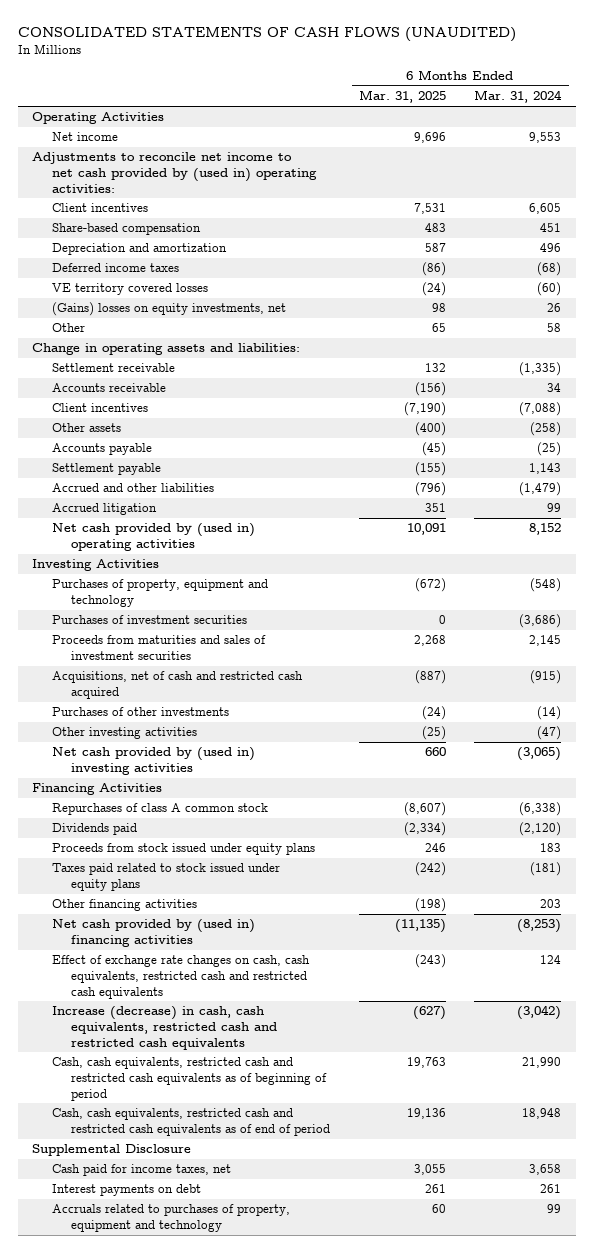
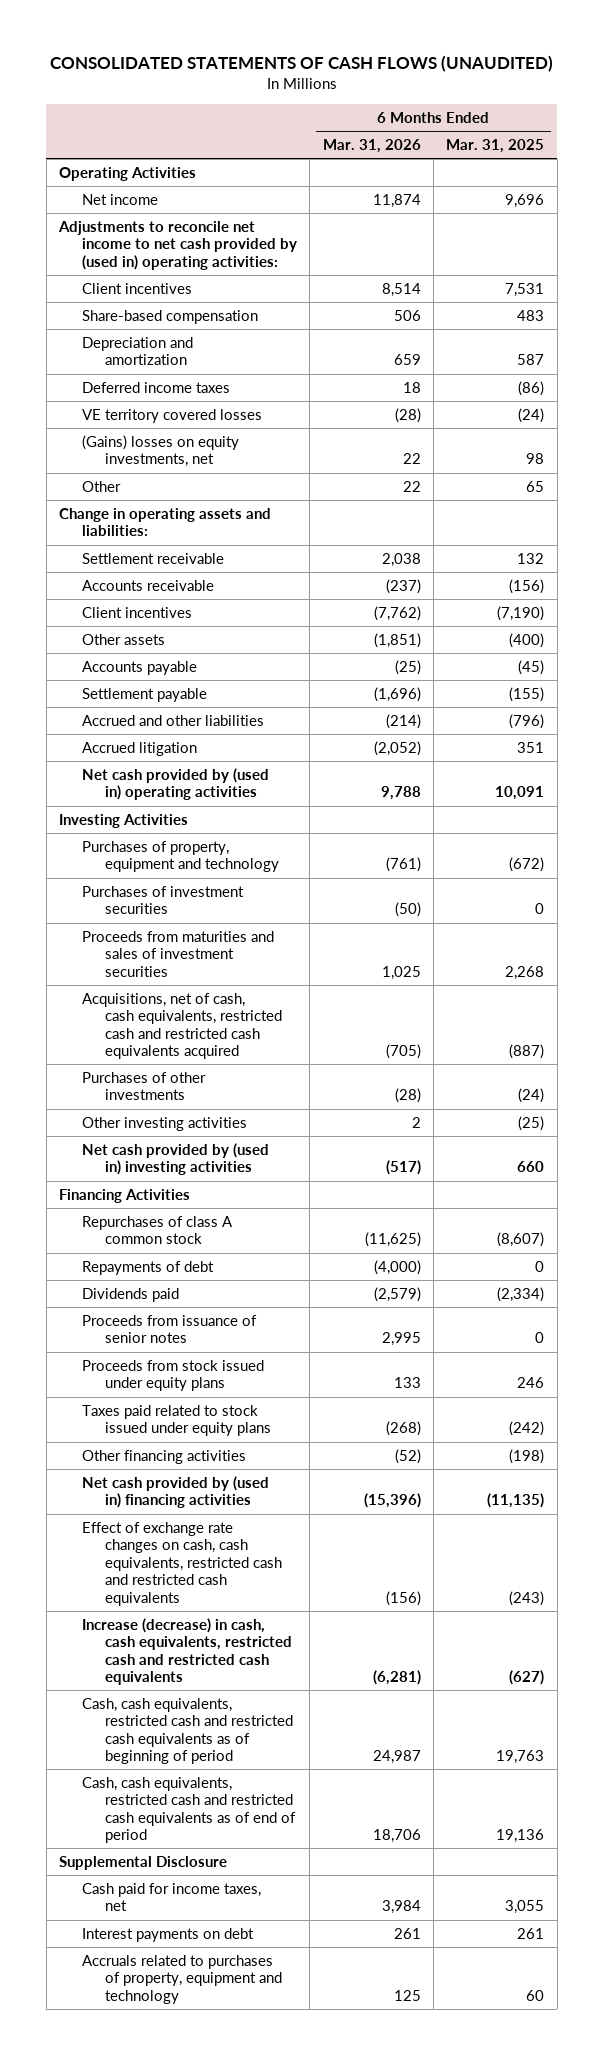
- | 6 Months Ended Mar. 31, 2025 | 6 Months Ended Mar. 31, 2024
+ | 6 Months Ended Mar. 31, 2026 | 6 Months Ended Mar. 31, 2025
- Acquisitions, net of cash and restricted cash acquired | (887) | (915)
+ Acquisitions, net of cash, cash equivalents, restricted cash and restricted cash equivalents acquired | (705) | (887)
+ Repayments of debt | (4,000) | 0
+ Proceeds from issuance of senior notes | 2,995 | 0

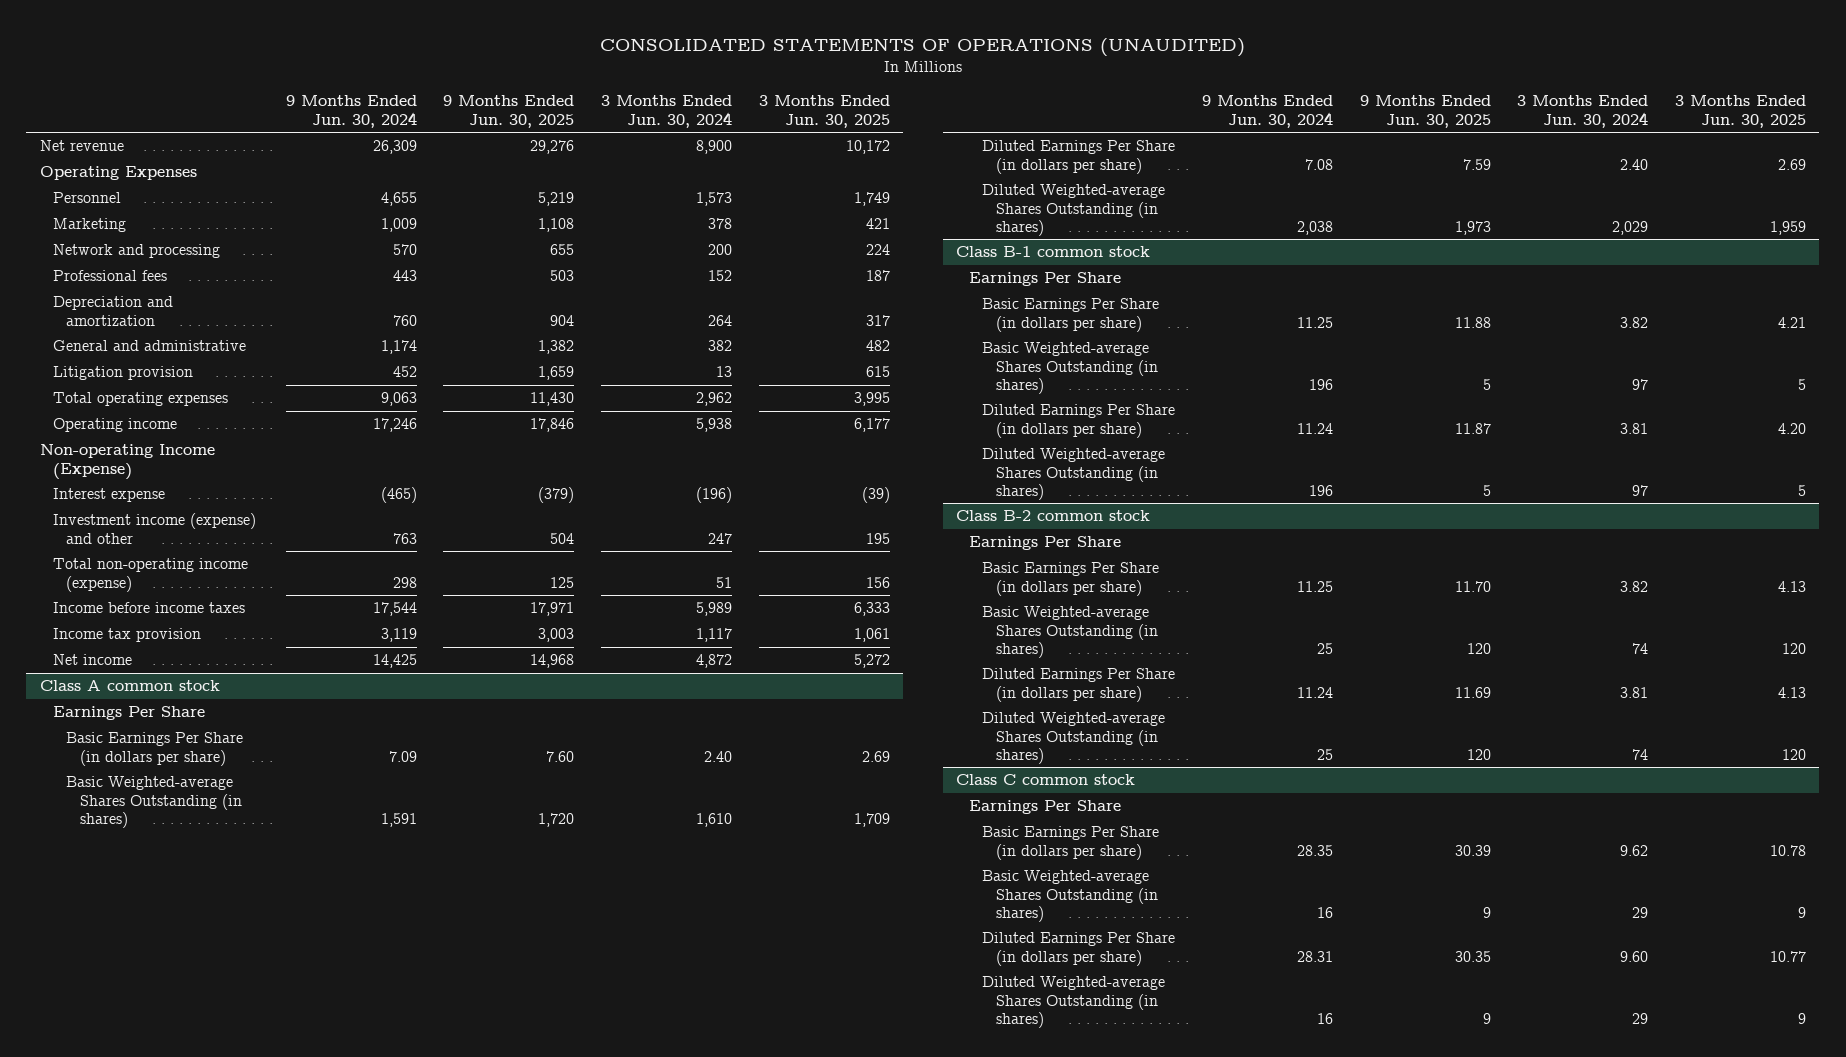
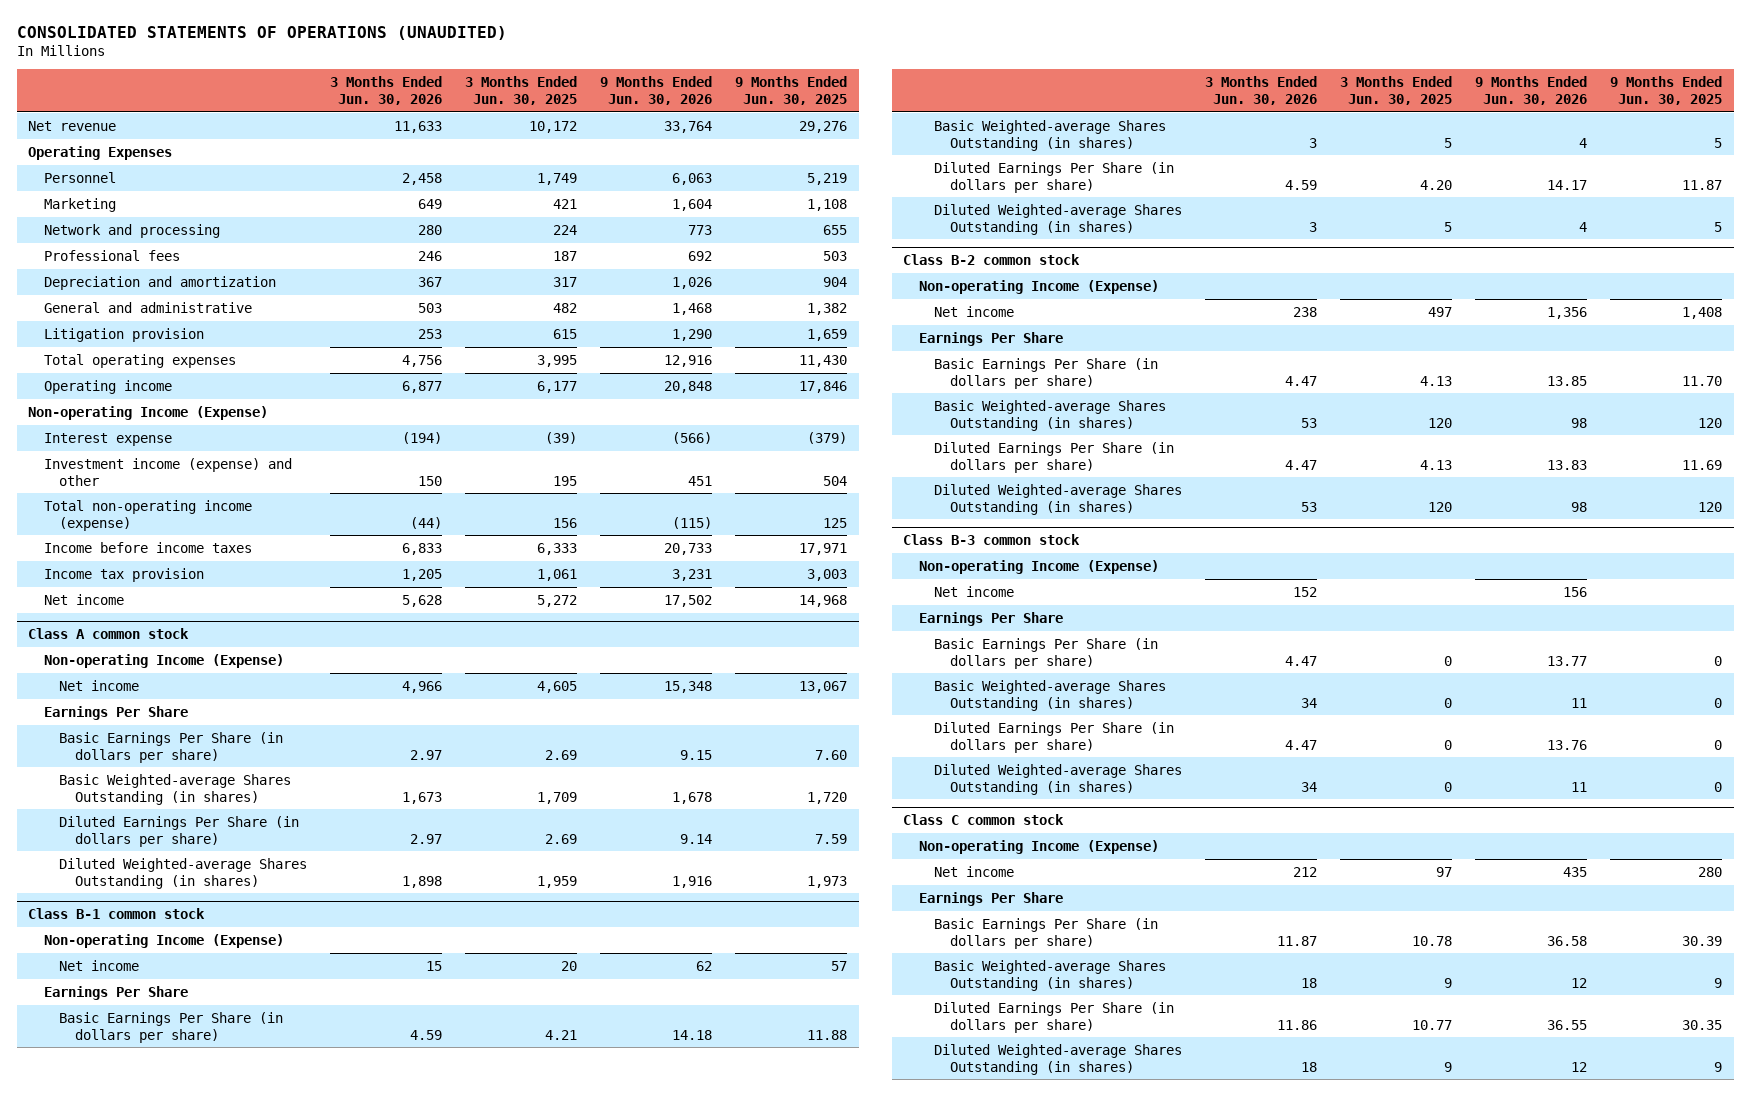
- | 9 Months Ended Jun. 30, 2024 | 9 Months Ended Jun. 30, 2025 | 3 Months Ended Jun. 30, 2024 | 3 Months Ended Jun. 30, 2025
+ | 3 Months Ended Jun. 30, 2026 | 3 Months Ended Jun. 30, 2025 | 9 Months Ended Jun. 30, 2026 | 9 Months Ended Jun. 30, 2025
@ Class A common stock
+ Non-operating Income (Expense)
+ Net income | 4,966 | 4,605 | 15,348 | 13,067
@ Class B-1 common stock
+ Non-operating Income (Expense)
+ Net income | 15 | 20 | 62 | 57
@ Class B-2 common stock
+ Non-operating Income (Expense)
+ Net income | 238 | 497 | 1,356 | 1,408
+ Class B-3 common stock
+ Non-operating Income (Expense)
+ Net income | 152 | | 156 |
+ Earnings Per Share
+ Basic Earnings Per Share (in dollars per share) | 4.47 | 0 | 13.77 | 0
+ Basic Weighted-average Shares Outstanding (in shares) | 34 | 0 | 11 | 0
+ Diluted Earnings Per Share (in dollars per share) | 4.47 | 0 | 13.76 | 0
+ Diluted Weighted-average Shares Outstanding (in shares) | 34 | 0 | 11 | 0
@ Class C common stock
+ Non-operating Income (Expense)
+ Net income | 212 | 97 | 435 | 280

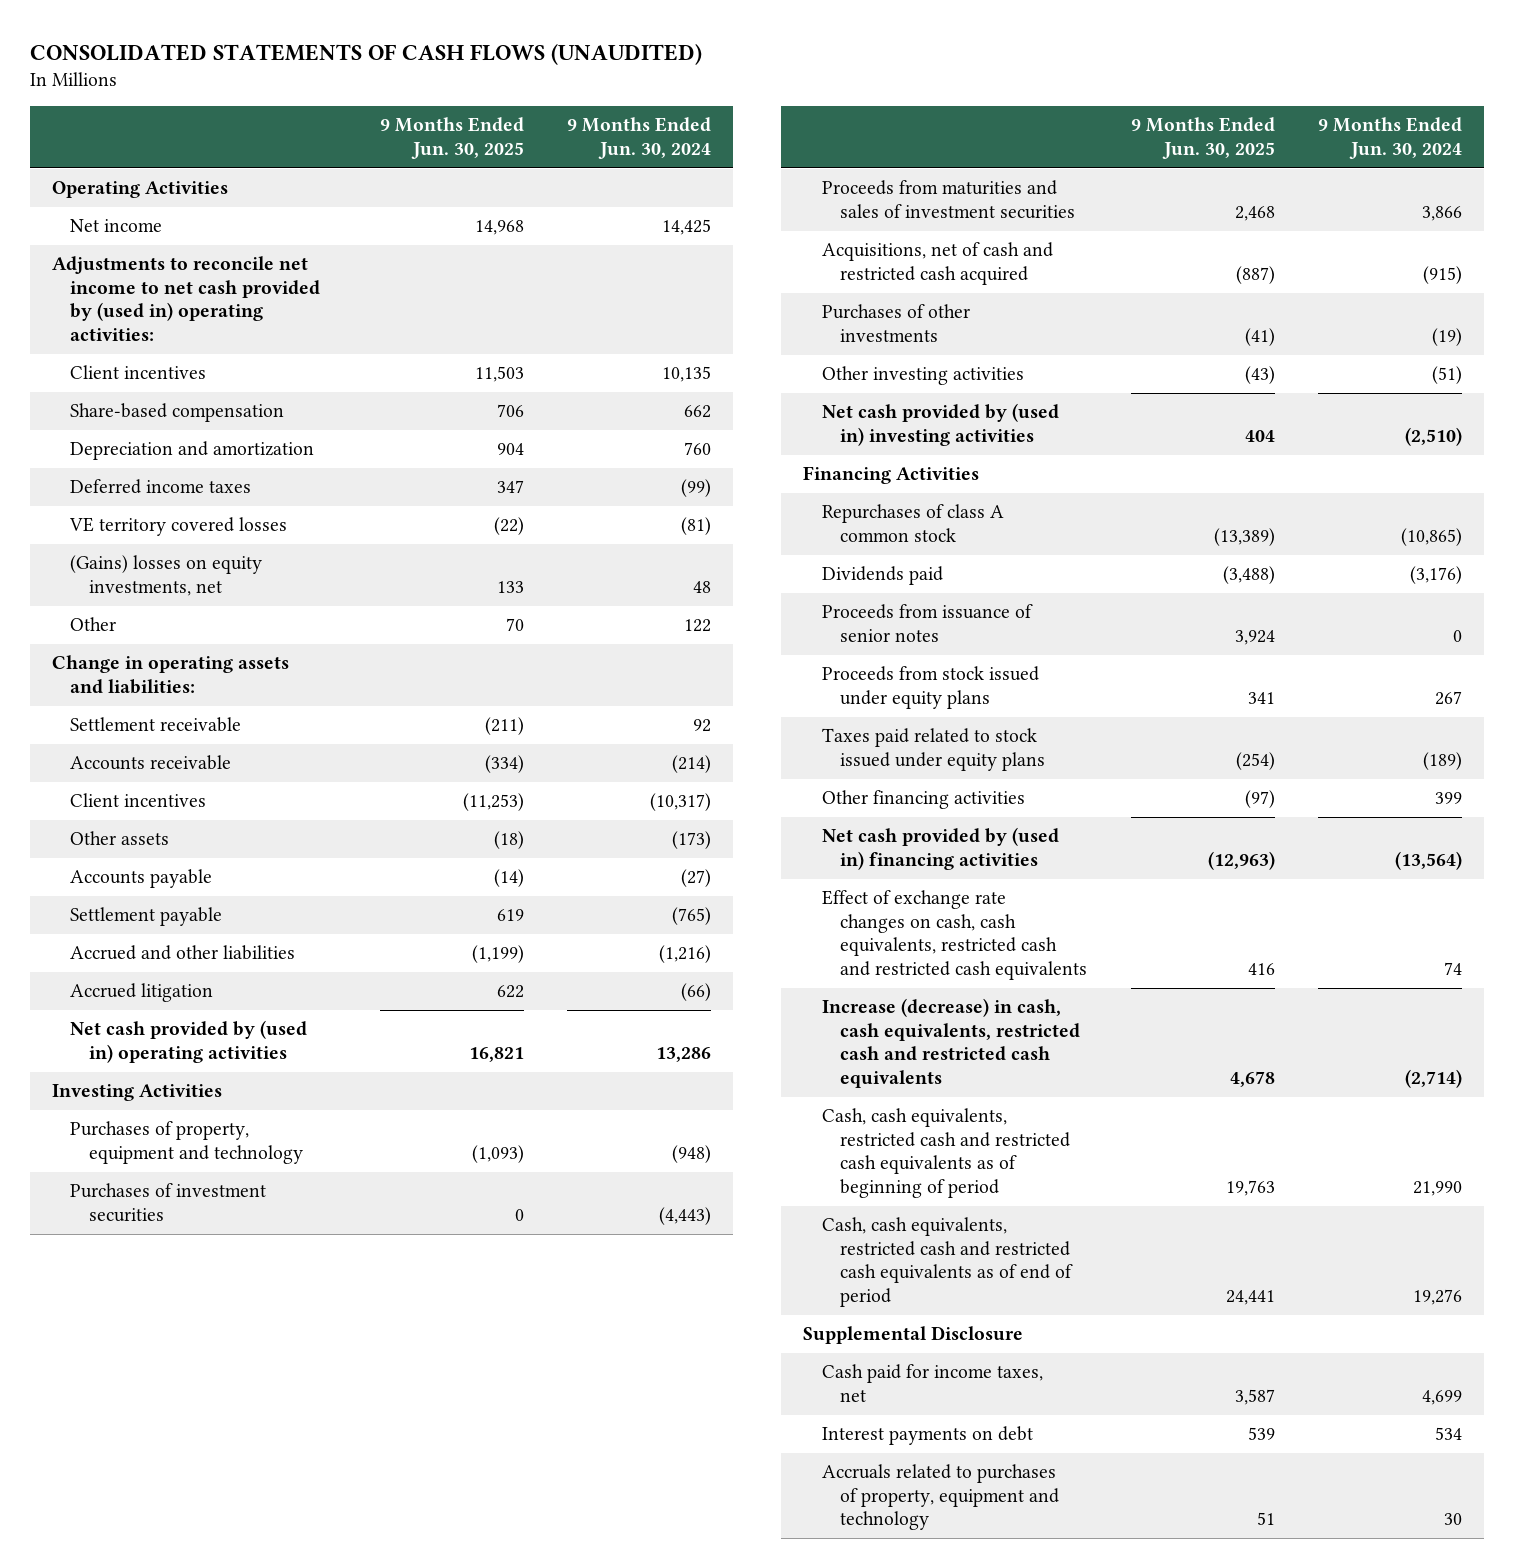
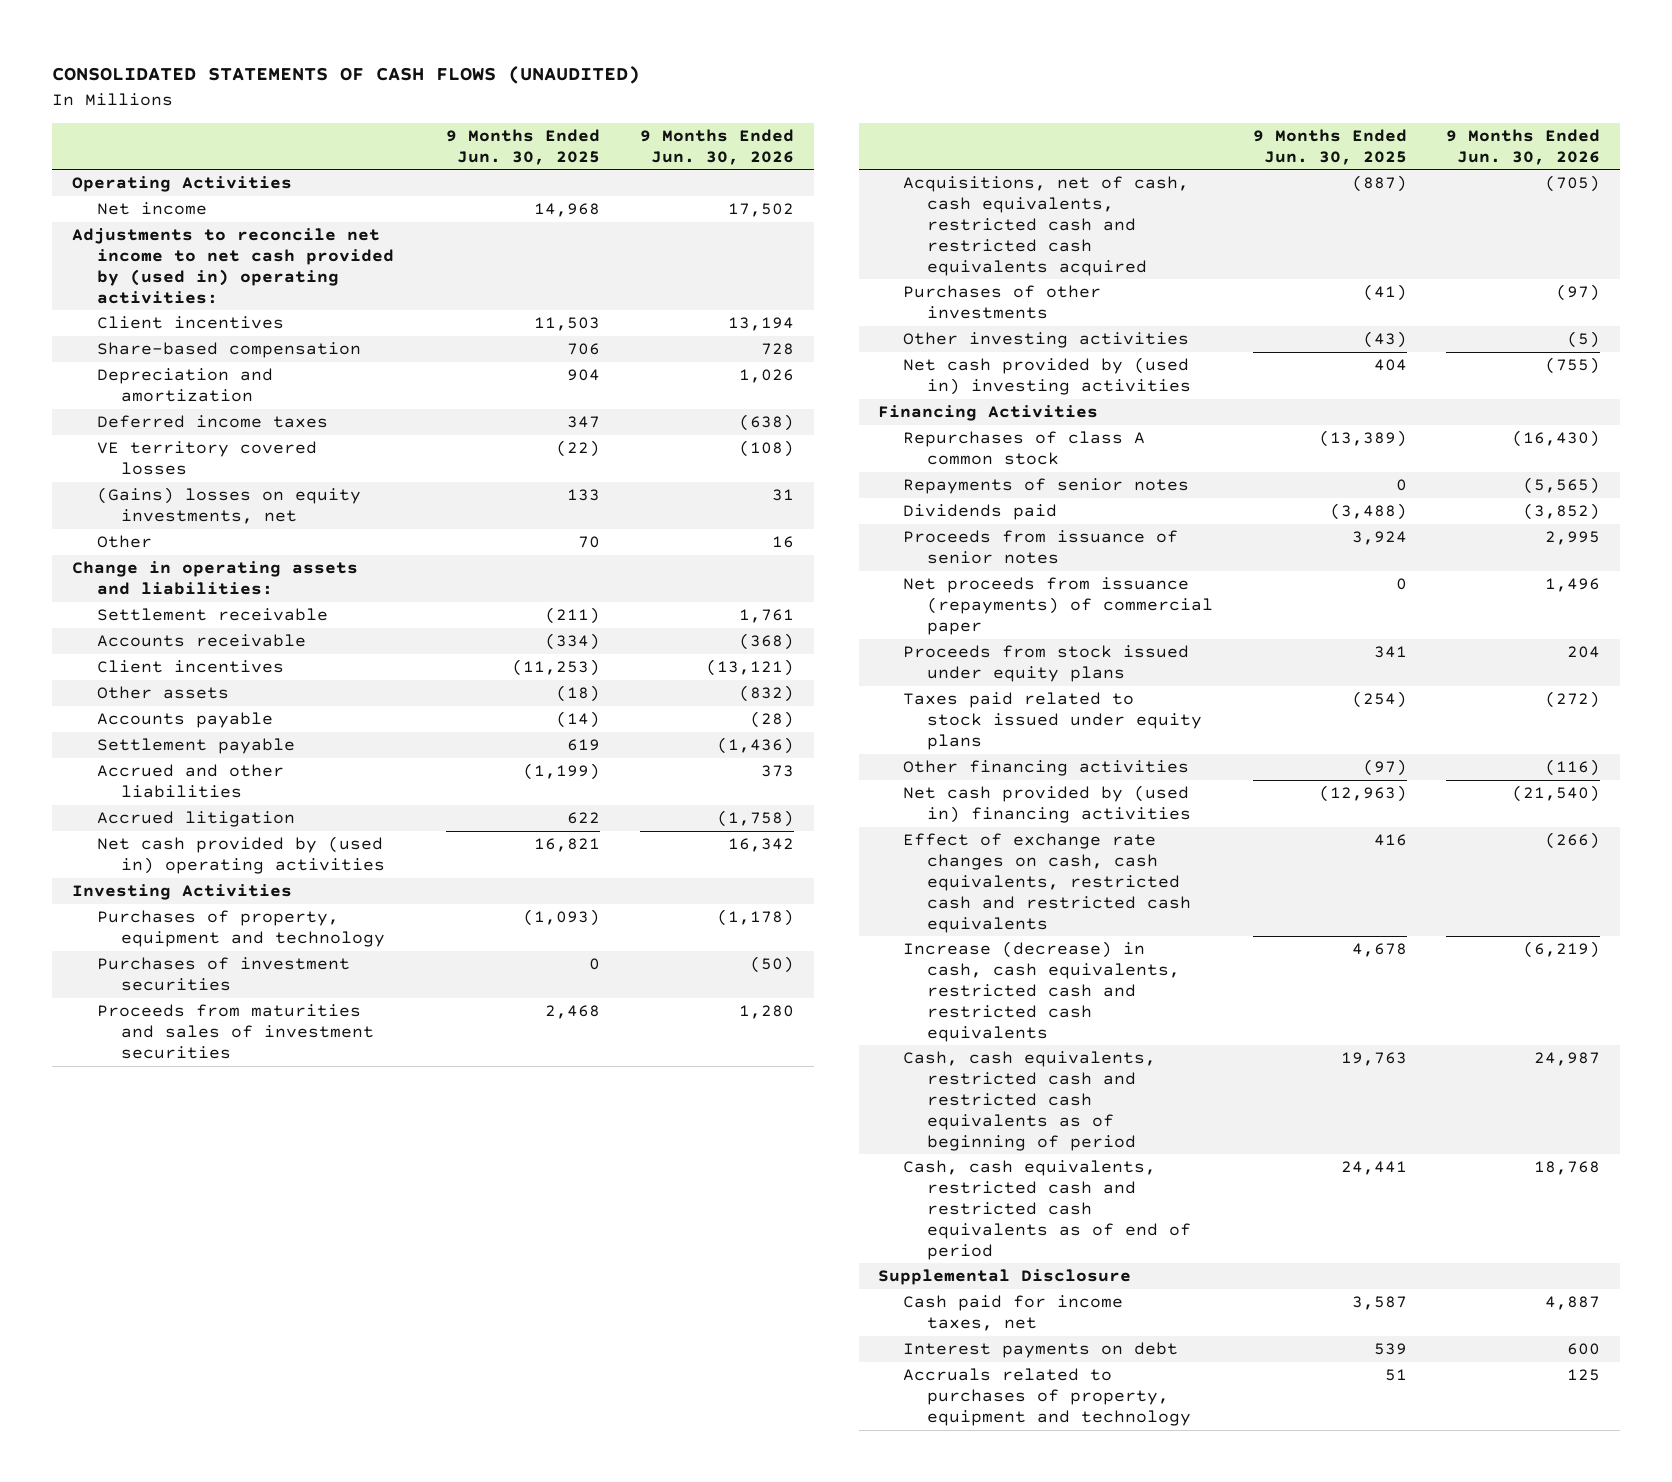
- | 9 Months Ended Jun. 30, 2025 | 9 Months Ended Jun. 30, 2024
+ | 9 Months Ended Jun. 30, 2025 | 9 Months Ended Jun. 30, 2026
- Acquisitions, net of cash and restricted cash acquired | (887) | (915)
+ Acquisitions, net of cash, cash equivalents, restricted cash and restricted cash equivalents acquired | (887) | (705)
+ Repayments of senior notes | 0 | (5,565)
+ Net proceeds from issuance (repayments) of commercial paper | 0 | 1,496

